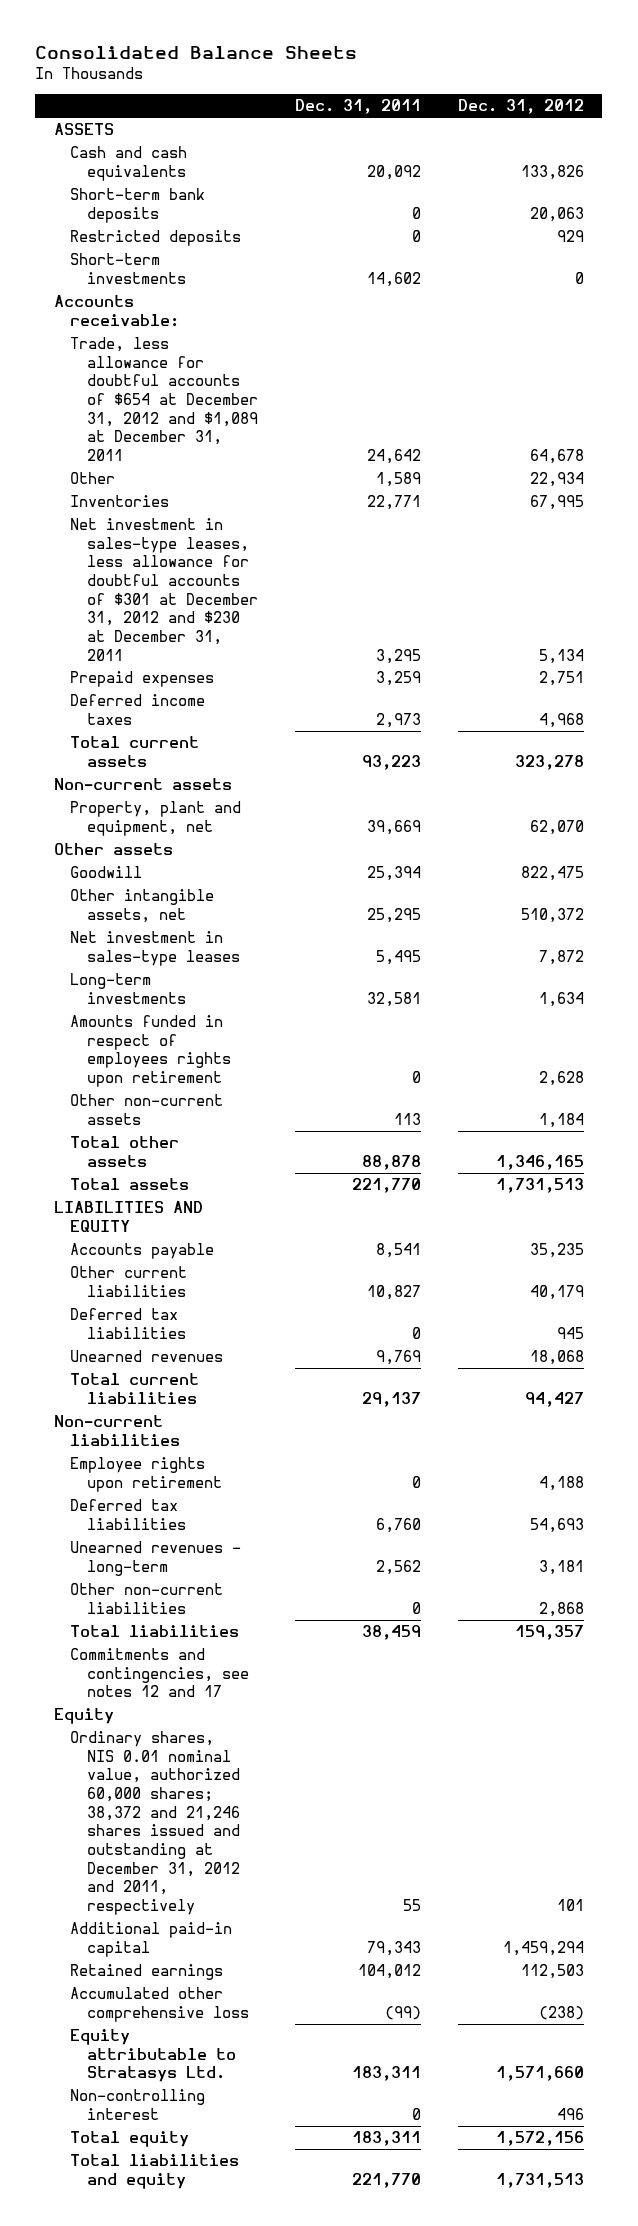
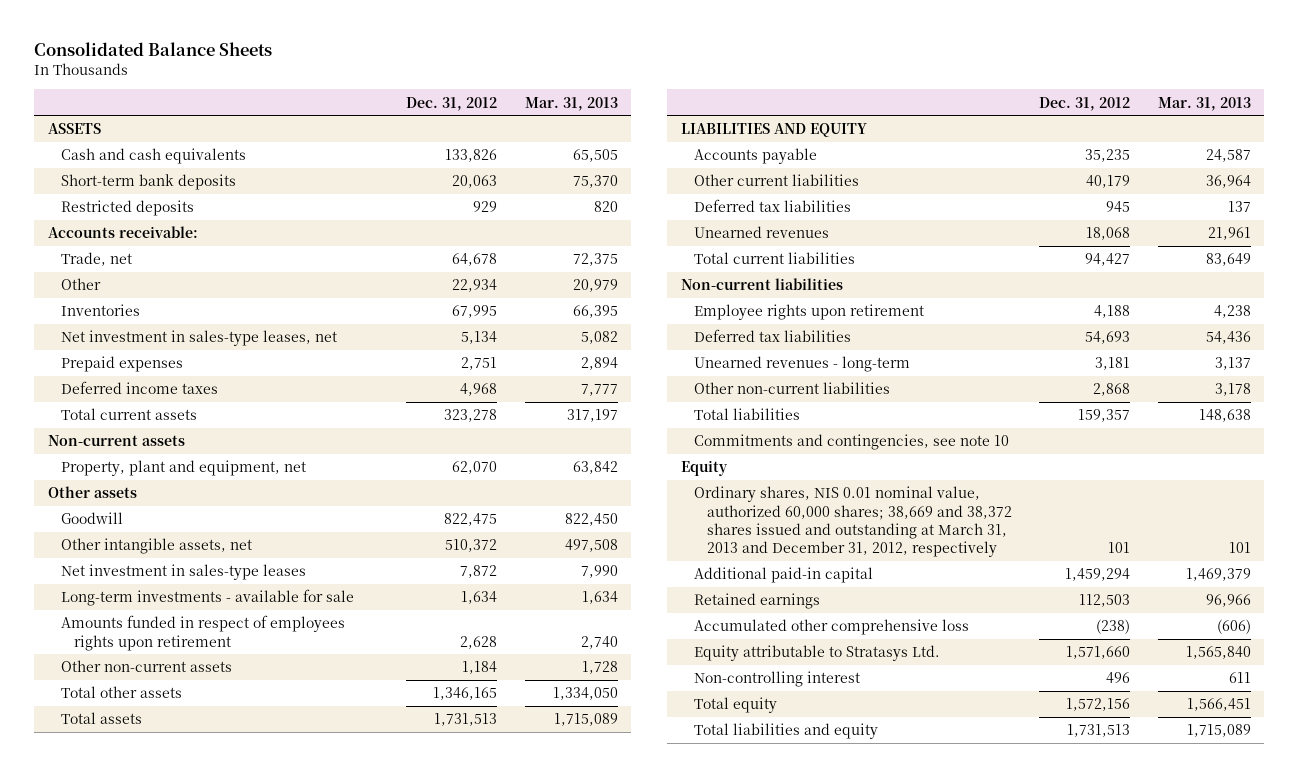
- | Dec. 31, 2011 | Dec. 31, 2012
+ | Dec. 31, 2012 | Mar. 31, 2013
- Short-term investments | 14,602 | 0
- Trade, less allowance for doubtful accounts of $654 at December 31, 2012 and $1,089 at December 31, 2011 | 24,642 | 64,678
+ Trade, net | 64,678 | 72,375
- Net investment in sales-type leases, less allowance for doubtful accounts of $301 at December 31, 2012 and $230 at December 31, 2011 | 3,295 | 5,134
+ Net investment in sales-type leases, net | 5,134 | 5,082
- Long-term investments | 32,581 | 1,634
+ Long-term investments - available for sale | 1,634 | 1,634
- Commitments and contingencies, see notes 12 and 17
+ Commitments and contingencies, see note 10
- Ordinary shares, NIS 0.01 nominal value, authorized 60,000 shares; 38,372 and 21,246 shares issued and outstanding at December 31, 2012 and 2011, respectively | 55 | 101
+ Ordinary shares, NIS 0.01 nominal value, authorized 60,000 shares; 38,669 and 38,372 shares issued and outstanding at March 31, 2013 and December 31, 2012, respectively | 101 | 101

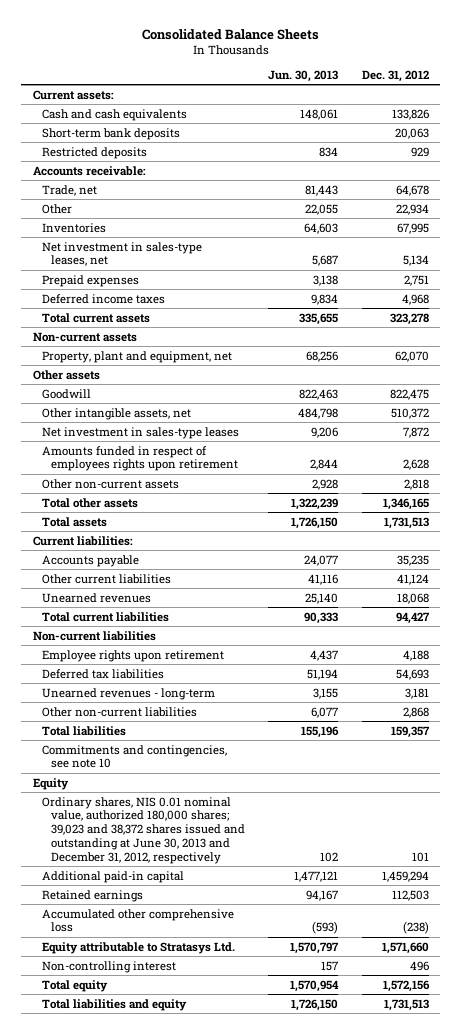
- | Dec. 31, 2012 | Mar. 31, 2013
+ | Jun. 30, 2013 | Dec. 31, 2012
- ASSETS
+ Current assets:
- Long-term investments - available for sale | 1,634 | 1,634
- Other non-current assets | 1,184 | 1,728
+ Other non-current assets | 2,928 | 2,818
- LIABILITIES AND EQUITY
+ Current liabilities:
- Other current liabilities | 40,179 | 36,964
- Deferred tax liabilities | 945 | 137
+ Other current liabilities | 41,116 | 41,124
- Ordinary shares, NIS 0.01 nominal value, authorized 60,000 shares; 38,669 and 38,372 shares issued and outstanding at March 31, 2013 and December 31, 2012, respectively | 101 | 101
+ Ordinary shares, NIS 0.01 nominal value, authorized 180,000 shares; 39,023 and 38,372 shares issued and outstanding at June 30, 2013 and December 31, 2012, respectively | 102 | 101

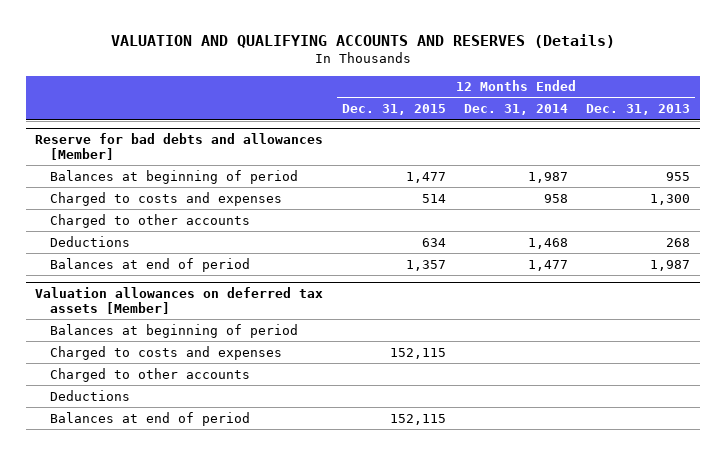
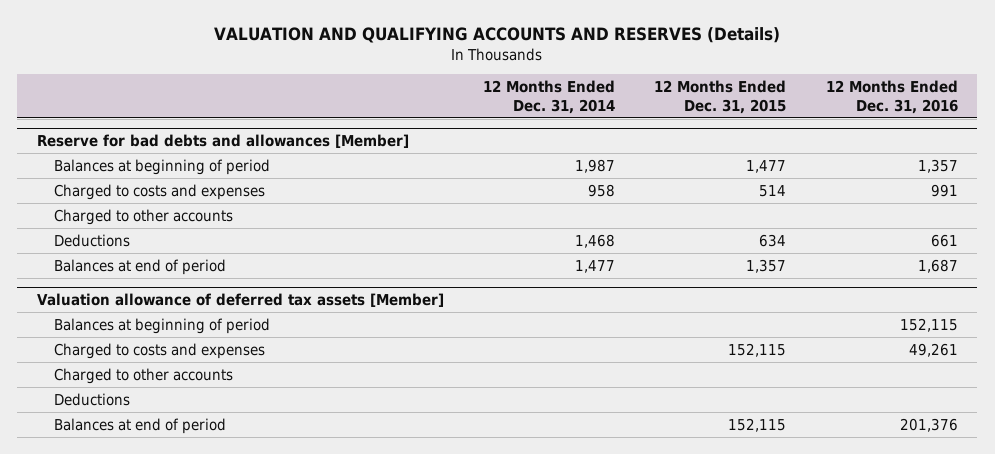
- | 12 Months Ended Dec. 31, 2015 | 12 Months Ended Dec. 31, 2014 | 12 Months Ended Dec. 31, 2013
+ | 12 Months Ended Dec. 31, 2014 | 12 Months Ended Dec. 31, 2015 | 12 Months Ended Dec. 31, 2016
- Valuation allowances on deferred tax assets [Member]
+ Valuation allowance of deferred tax assets [Member]

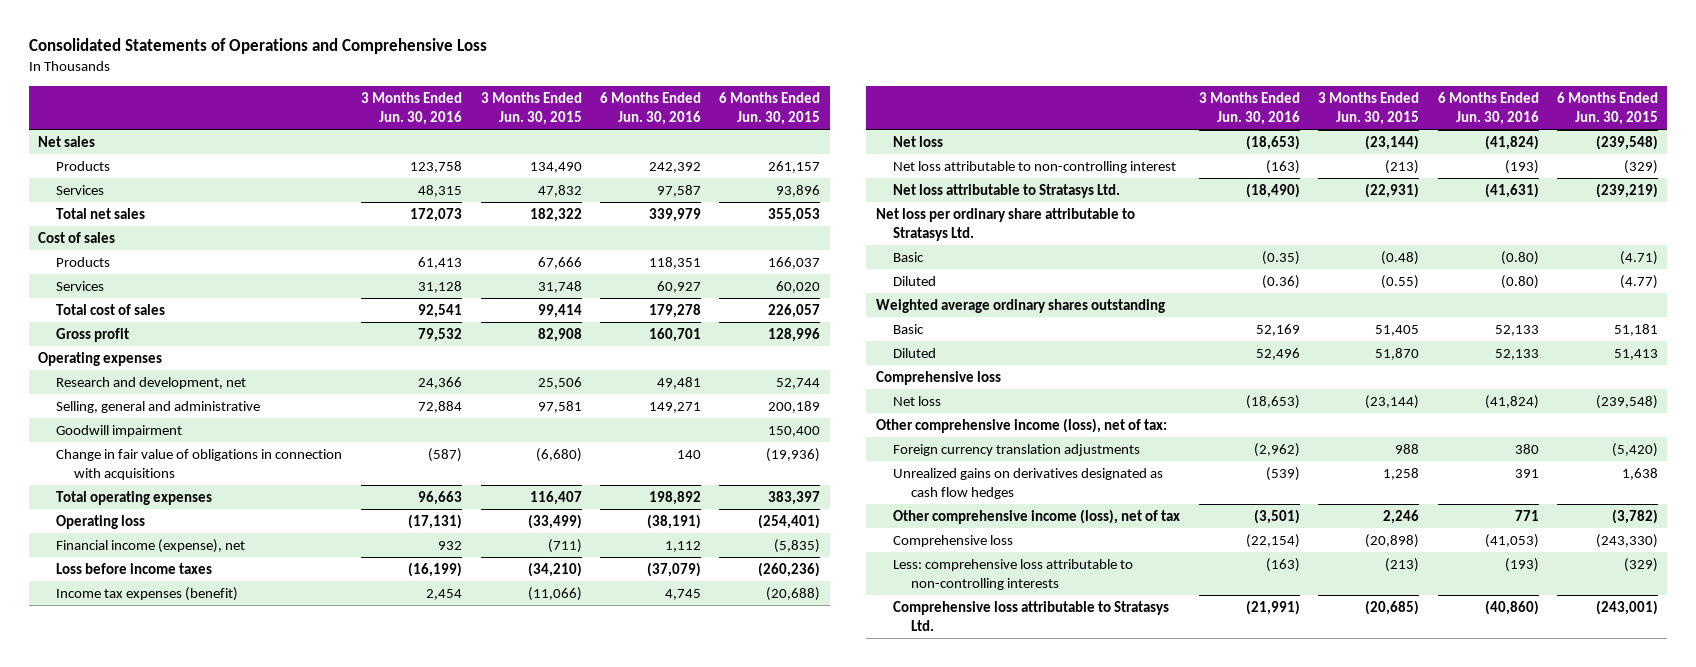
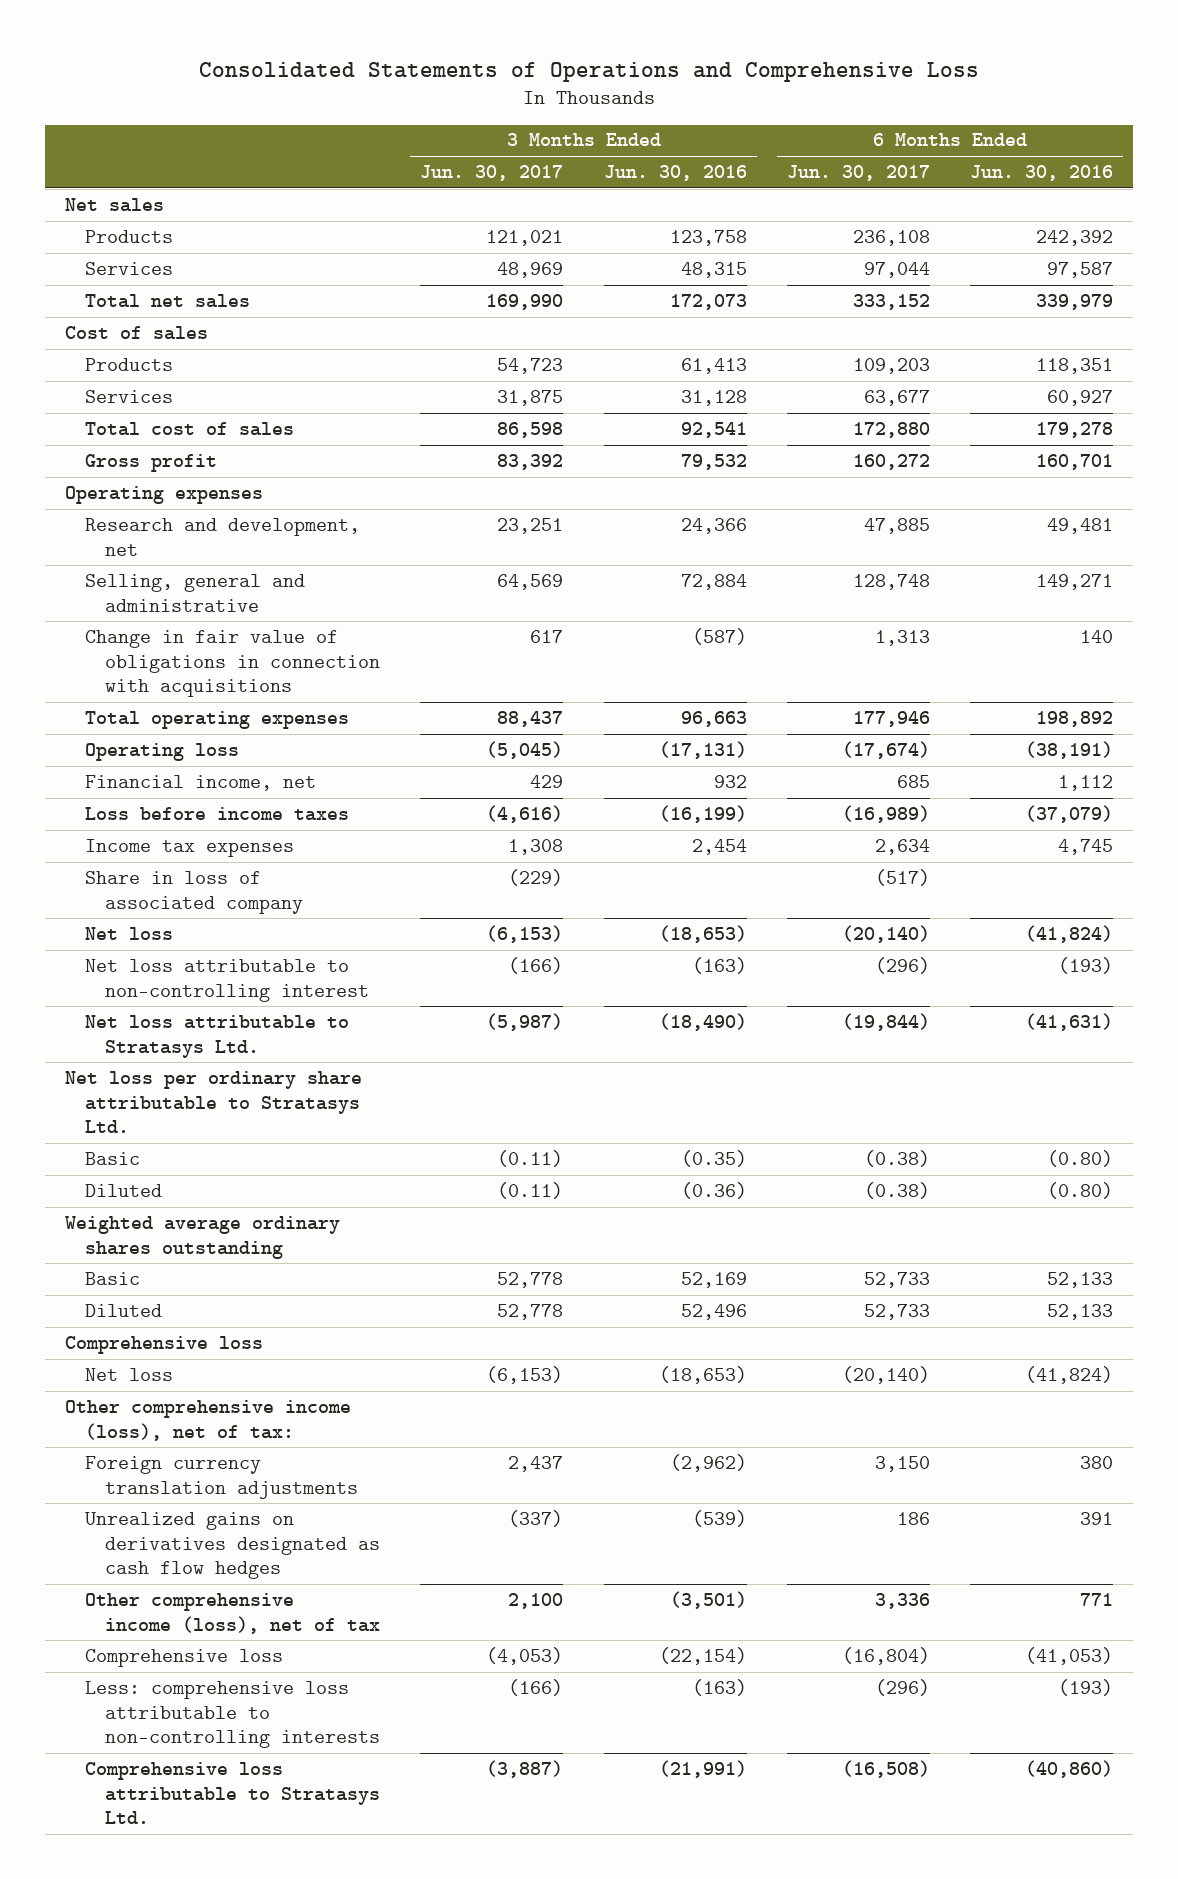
- | 3 Months Ended Jun. 30, 2016 | 3 Months Ended Jun. 30, 2015 | 6 Months Ended Jun. 30, 2016 | 6 Months Ended Jun. 30, 2015
+ | 3 Months Ended Jun. 30, 2017 | 3 Months Ended Jun. 30, 2016 | 6 Months Ended Jun. 30, 2017 | 6 Months Ended Jun. 30, 2016
- Goodwill impairment | | | | 150,400
- Financial income (expense), net | 932 | (711) | 1,112 | (5,835)
+ Financial income, net | 429 | 932 | 685 | 1,112
- Income tax expenses (benefit) | 2,454 | (11,066) | 4,745 | (20,688)
+ Income tax expenses | 1,308 | 2,454 | 2,634 | 4,745
+ Share in loss of associated company | (229) | | (517) |

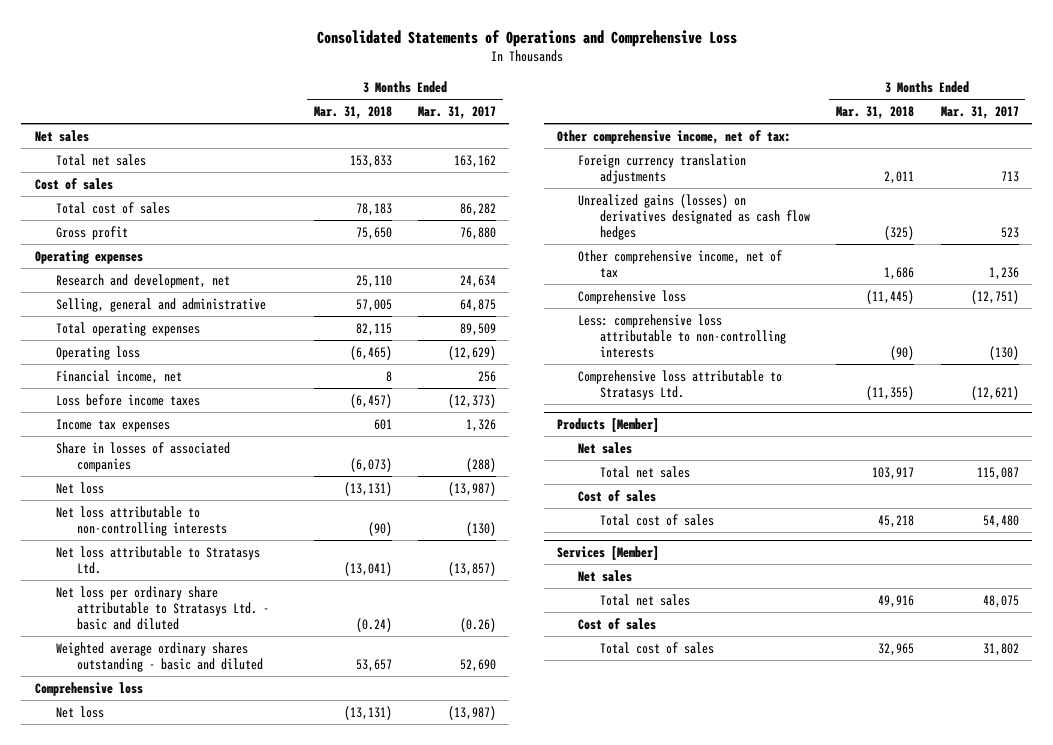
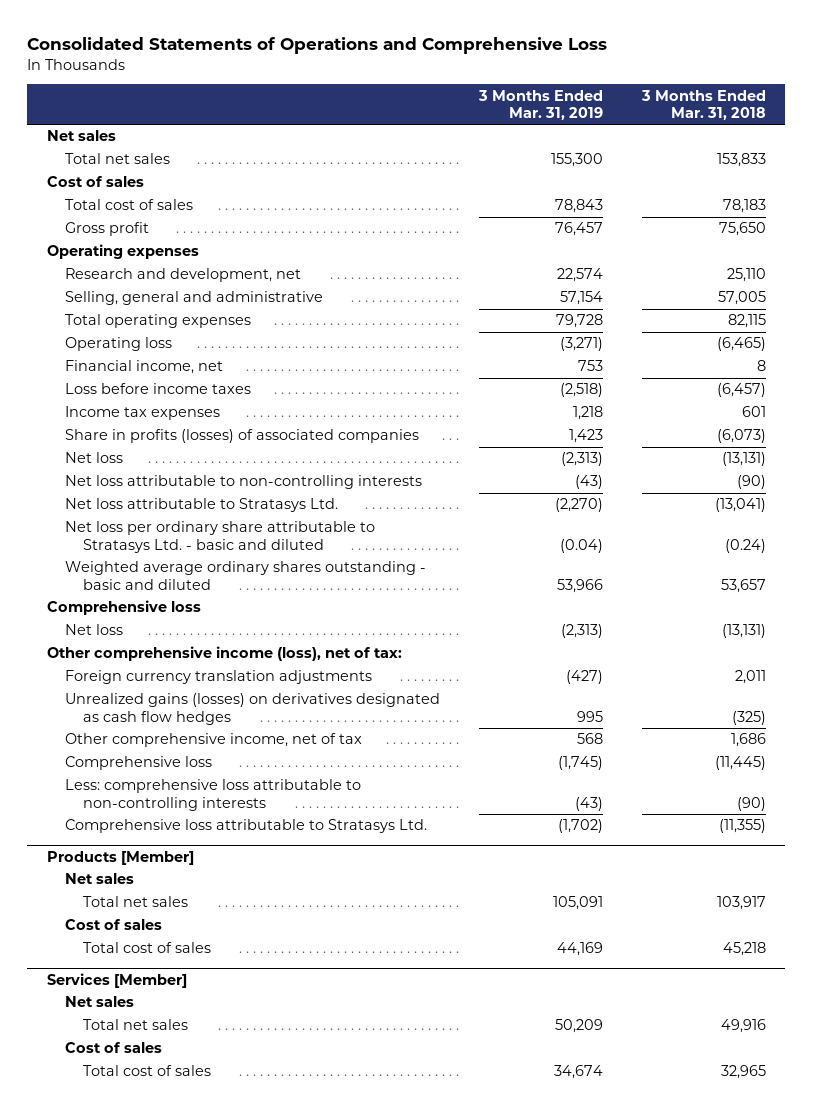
- | 3 Months Ended Mar. 31, 2018 | 3 Months Ended Mar. 31, 2017
+ | 3 Months Ended Mar. 31, 2019 | 3 Months Ended Mar. 31, 2018
- Share in losses of associated companies | (6,073) | (288)
+ Share in profits (losses) of associated companies | 1,423 | (6,073)
- Other comprehensive income, net of tax:
+ Other comprehensive income (loss), net of tax:

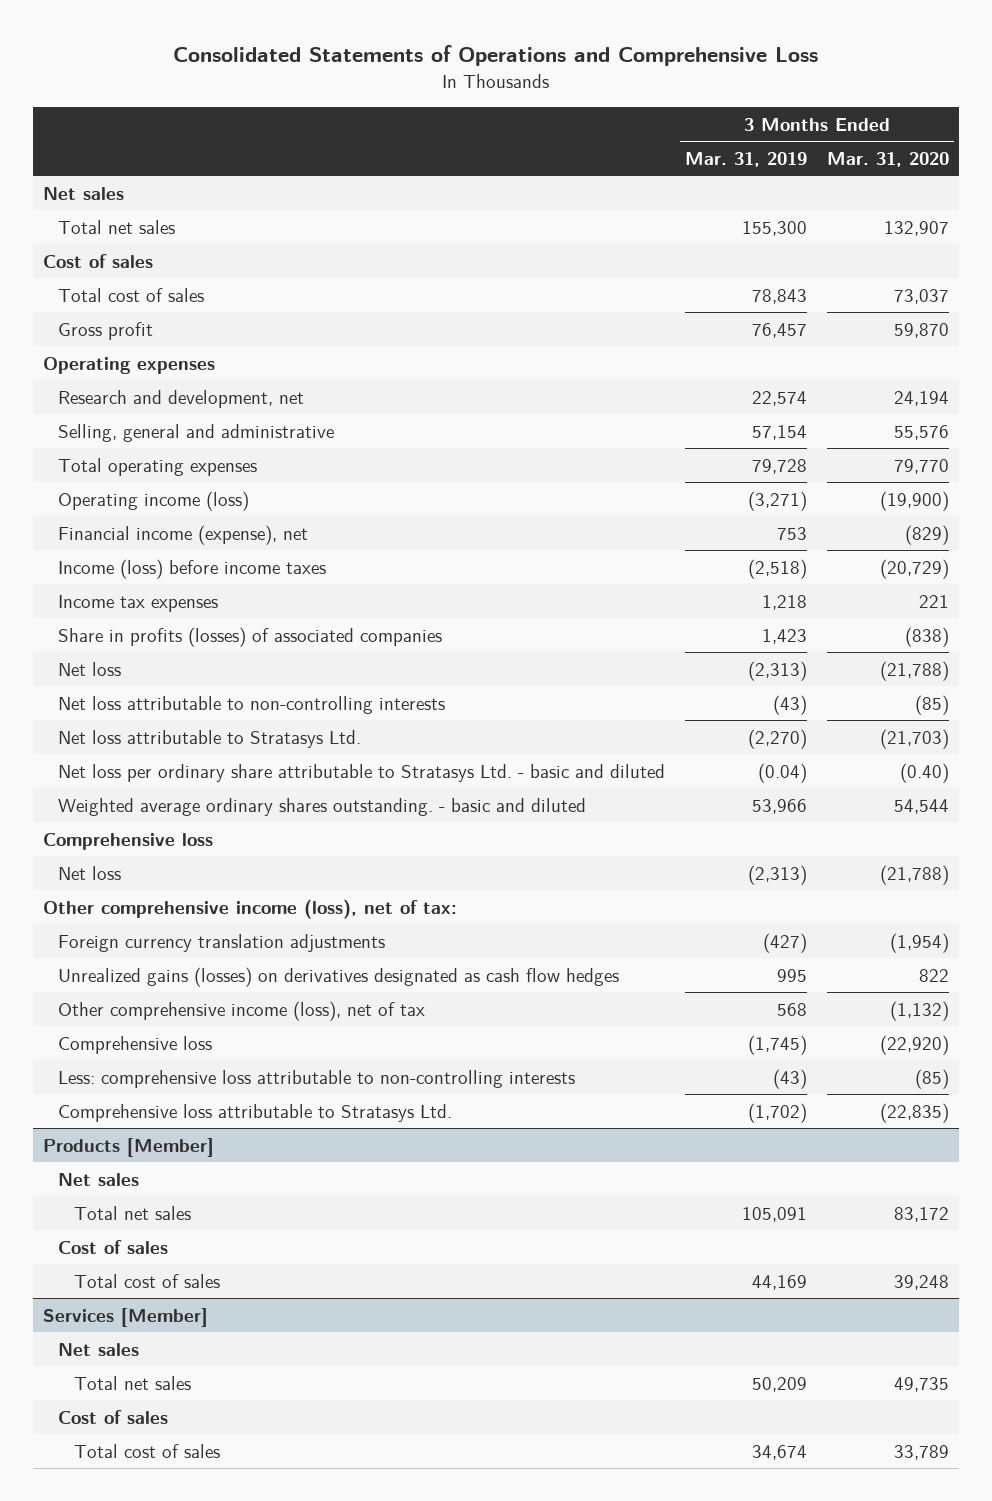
- | 3 Months Ended Mar. 31, 2019 | 3 Months Ended Mar. 31, 2018
+ | 3 Months Ended Mar. 31, 2019 | 3 Months Ended Mar. 31, 2020
- Operating loss | (3,271) | (6,465)
- Financial income, net | 753 | 8
- Loss before income taxes | (2,518) | (6,457)
+ Operating income (loss) | (3,271) | (19,900)
+ Financial income (expense), net | 753 | (829)
+ Income (loss) before income taxes | (2,518) | (20,729)
- Weighted average ordinary shares outstanding - basic and diluted | 53,966 | 53,657
+ Weighted average ordinary shares outstanding. - basic and diluted | 53,966 | 54,544
- Other comprehensive income, net of tax | 568 | 1,686
+ Other comprehensive income (loss), net of tax | 568 | (1,132)

